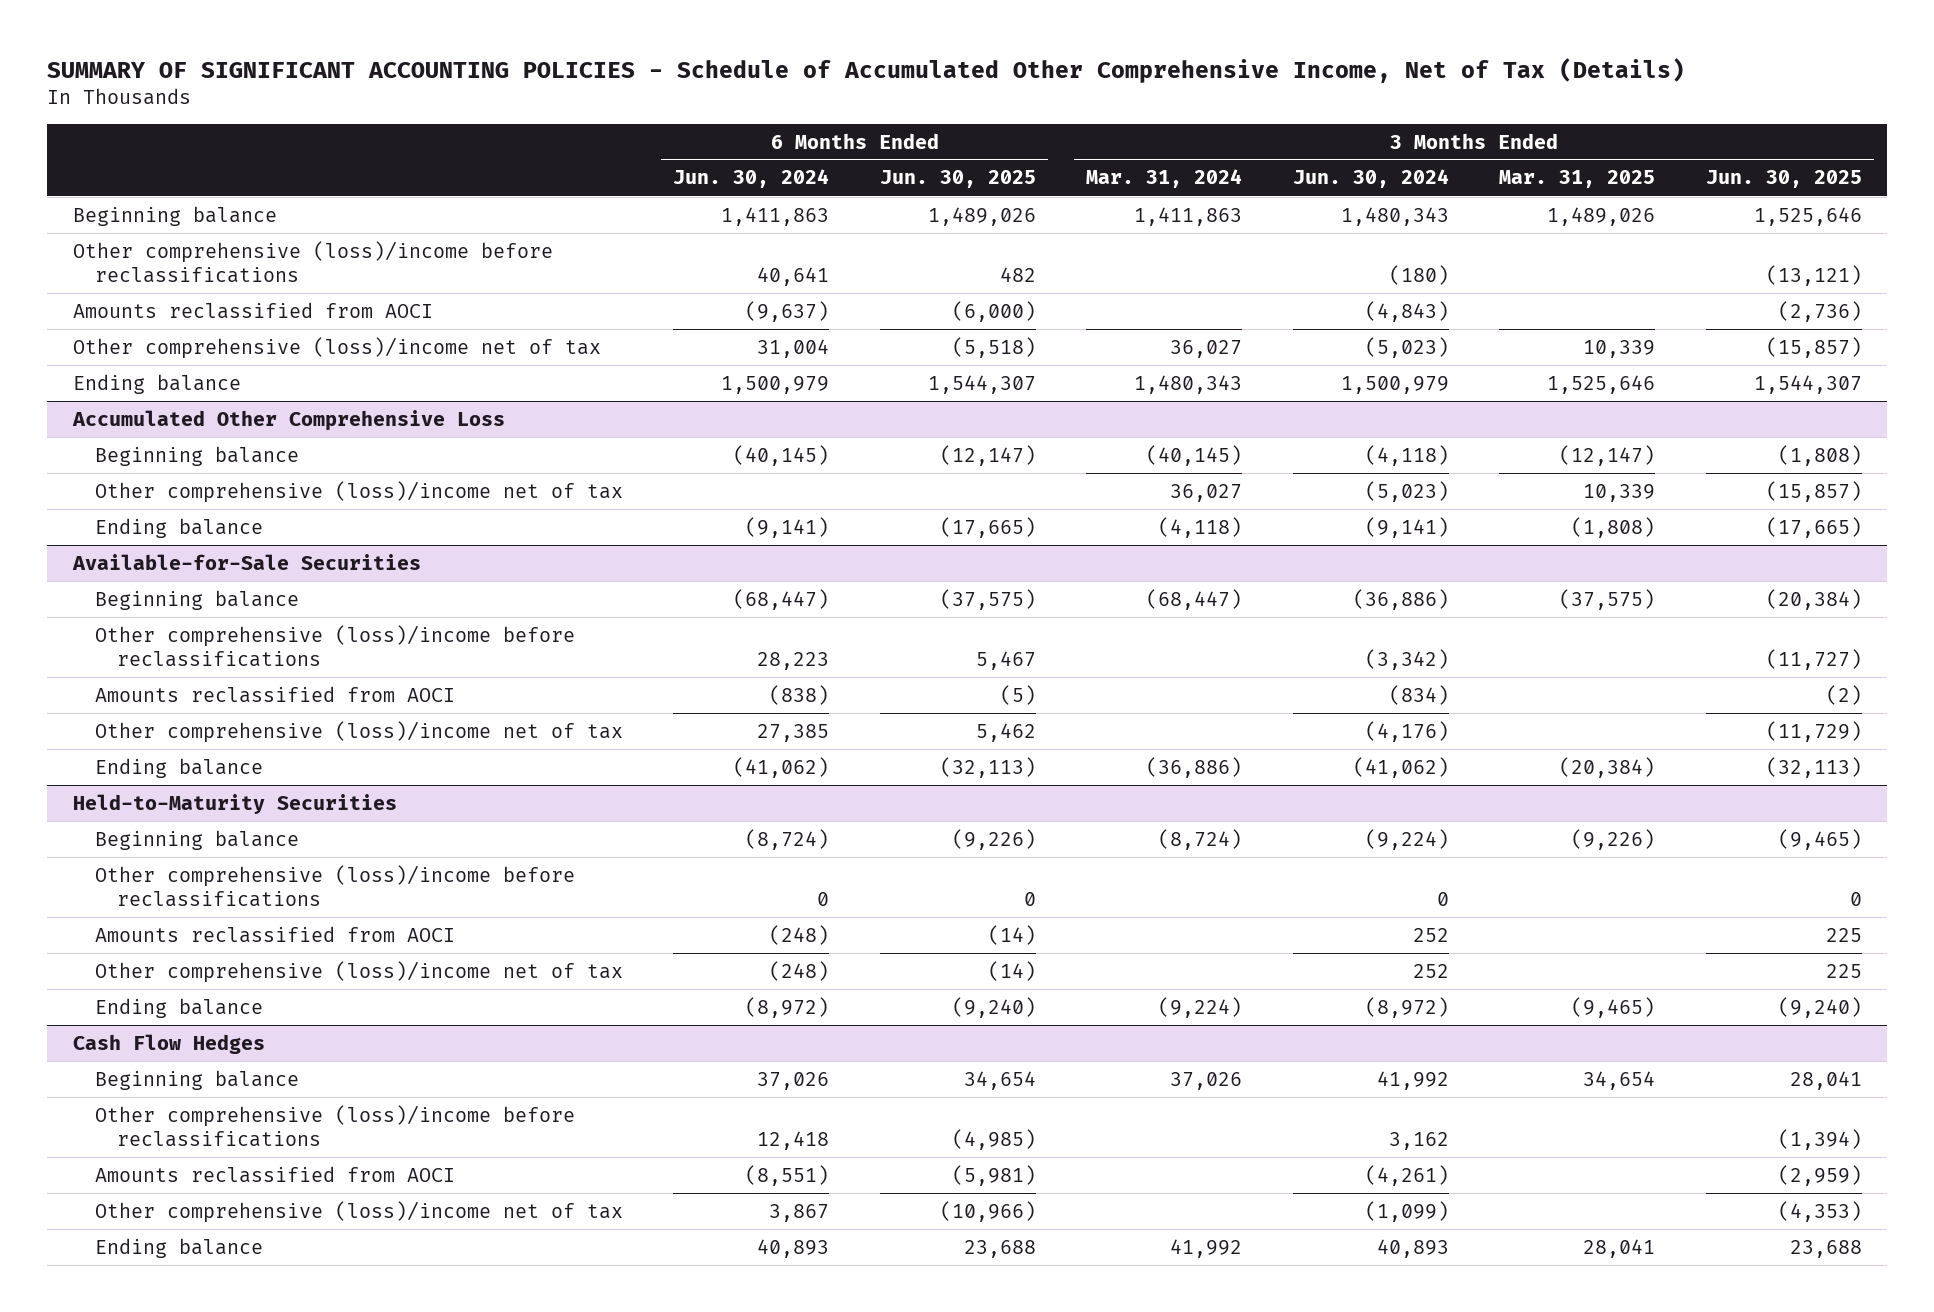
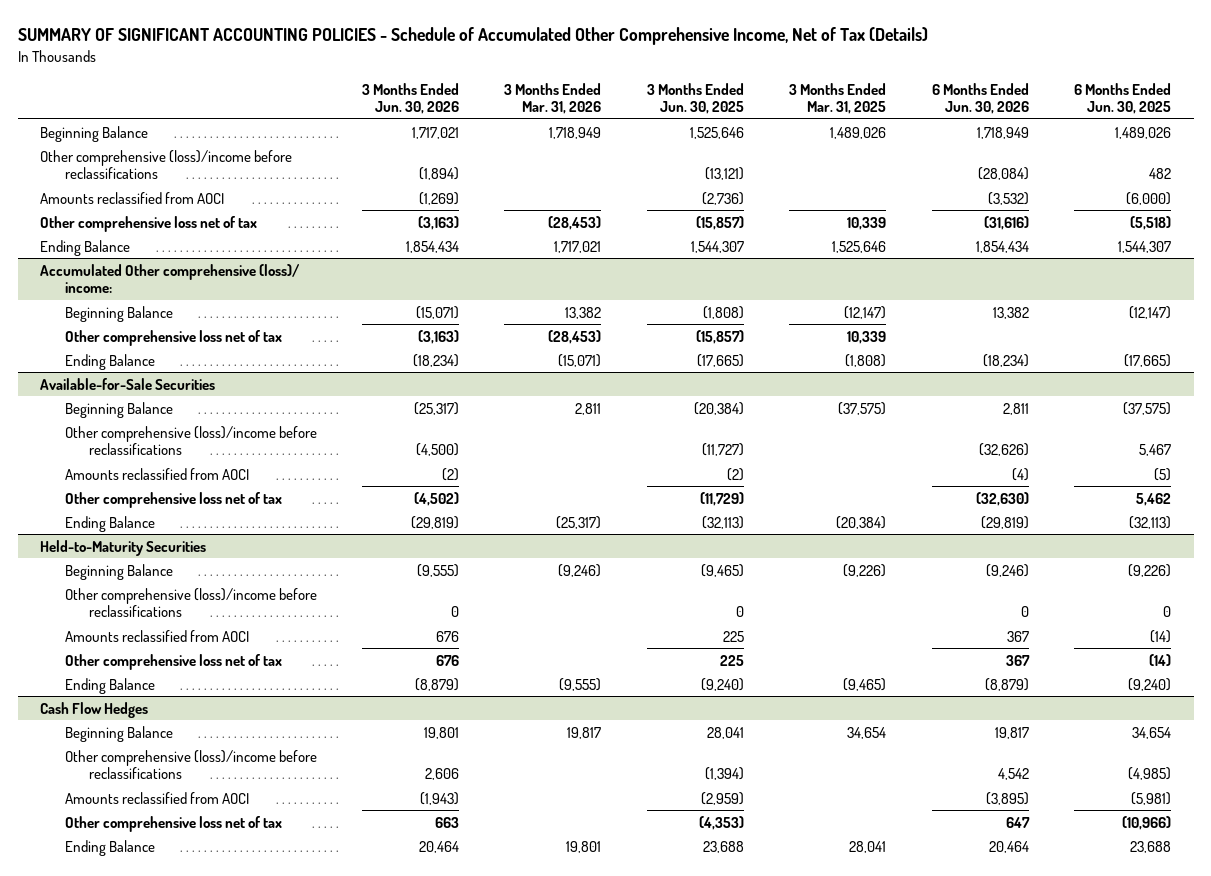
- | 6 Months Ended Jun. 30, 2024 | 6 Months Ended Jun. 30, 2025 | 3 Months Ended Mar. 31, 2024 | 3 Months Ended Jun. 30, 2024 | 3 Months Ended Mar. 31, 2025 | 3 Months Ended Jun. 30, 2025
+ | 3 Months Ended Jun. 30, 2026 | 3 Months Ended Mar. 31, 2026 | 3 Months Ended Jun. 30, 2025 | 3 Months Ended Mar. 31, 2025 | 6 Months Ended Jun. 30, 2026 | 6 Months Ended Jun. 30, 2025
- Beginning balance | 1,411,863 | 1,489,026 | 1,411,863 | 1,480,343 | 1,489,026 | 1,525,646
+ Beginning Balance | 1,717,021 | 1,718,949 | 1,525,646 | 1,489,026 | 1,718,949 | 1,489,026
- Other comprehensive (loss)/income net of tax | 31,004 | (5,518) | 36,027 | (5,023) | 10,339 | (15,857)
- Ending balance | 1,500,979 | 1,544,307 | 1,480,343 | 1,500,979 | 1,525,646 | 1,544,307
- Accumulated Other Comprehensive Loss
- Beginning balance | (40,145) | (12,147) | (40,145) | (4,118) | (12,147) | (1,808)
- Other comprehensive (loss)/income net of tax | | | 36,027 | (5,023) | 10,339 | (15,857)
- Ending balance | (9,141) | (17,665) | (4,118) | (9,141) | (1,808) | (17,665)
+ Other comprehensive loss net of tax | (3,163) | (28,453) | (15,857) | 10,339 | (31,616) | (5,518)
+ Ending Balance | 1,854,434 | 1,717,021 | 1,544,307 | 1,525,646 | 1,854,434 | 1,544,307
+ Accumulated Other comprehensive (loss)/ income:
+ Beginning Balance | (15,071) | 13,382 | (1,808) | (12,147) | 13,382 | (12,147)
+ Other comprehensive loss net of tax | (3,163) | (28,453) | (15,857) | 10,339 | |
+ Ending Balance | (18,234) | (15,071) | (17,665) | (1,808) | (18,234) | (17,665)
@ Available-for-Sale Securities
- Beginning balance | (68,447) | (37,575) | (68,447) | (36,886) | (37,575) | (20,384)
+ Beginning Balance | (25,317) | 2,811 | (20,384) | (37,575) | 2,811 | (37,575)
- Other comprehensive (loss)/income net of tax | 27,385 | 5,462 | | (4,176) | | (11,729)
- Ending balance | (41,062) | (32,113) | (36,886) | (41,062) | (20,384) | (32,113)
+ Other comprehensive loss net of tax | (4,502) | | (11,729) | | (32,630) | 5,462
+ Ending Balance | (29,819) | (25,317) | (32,113) | (20,384) | (29,819) | (32,113)
@ Held-to-Maturity Securities
- Beginning balance | (8,724) | (9,226) | (8,724) | (9,224) | (9,226) | (9,465)
+ Beginning Balance | (9,555) | (9,246) | (9,465) | (9,226) | (9,246) | (9,226)
- Other comprehensive (loss)/income net of tax | (248) | (14) | | 252 | | 225
- Ending balance | (8,972) | (9,240) | (9,224) | (8,972) | (9,465) | (9,240)
+ Other comprehensive loss net of tax | 676 | | 225 | | 367 | (14)
+ Ending Balance | (8,879) | (9,555) | (9,240) | (9,465) | (8,879) | (9,240)
@ Cash Flow Hedges
- Beginning balance | 37,026 | 34,654 | 37,026 | 41,992 | 34,654 | 28,041
+ Beginning Balance | 19,801 | 19,817 | 28,041 | 34,654 | 19,817 | 34,654
- Other comprehensive (loss)/income net of tax | 3,867 | (10,966) | | (1,099) | | (4,353)
- Ending balance | 40,893 | 23,688 | 41,992 | 40,893 | 28,041 | 23,688
+ Other comprehensive loss net of tax | 663 | | (4,353) | | 647 | (10,966)
+ Ending Balance | 20,464 | 19,801 | 23,688 | 28,041 | 20,464 | 23,688

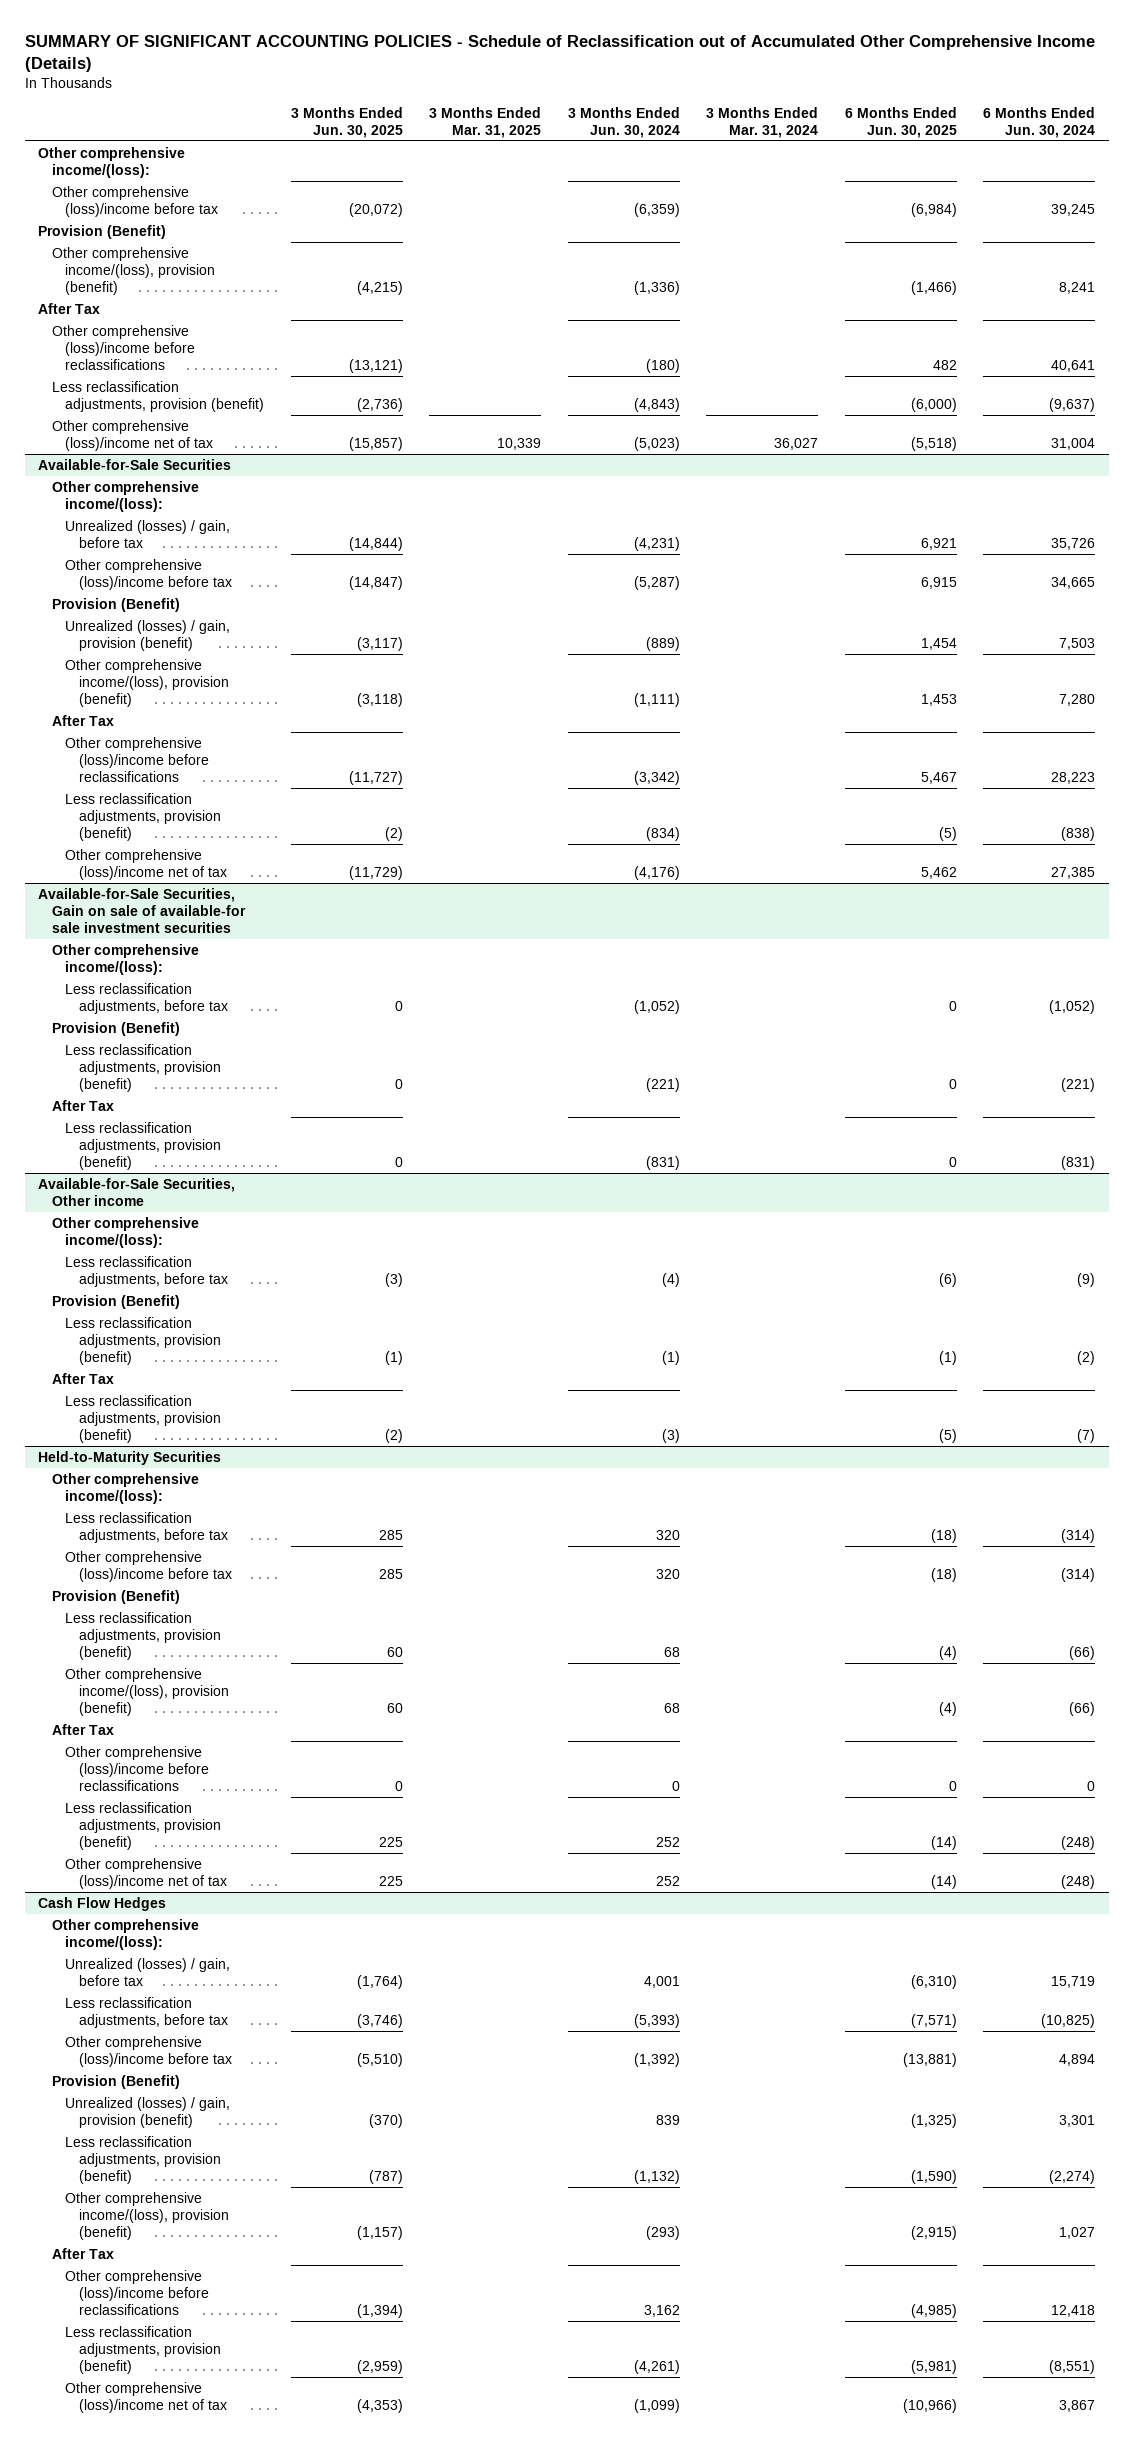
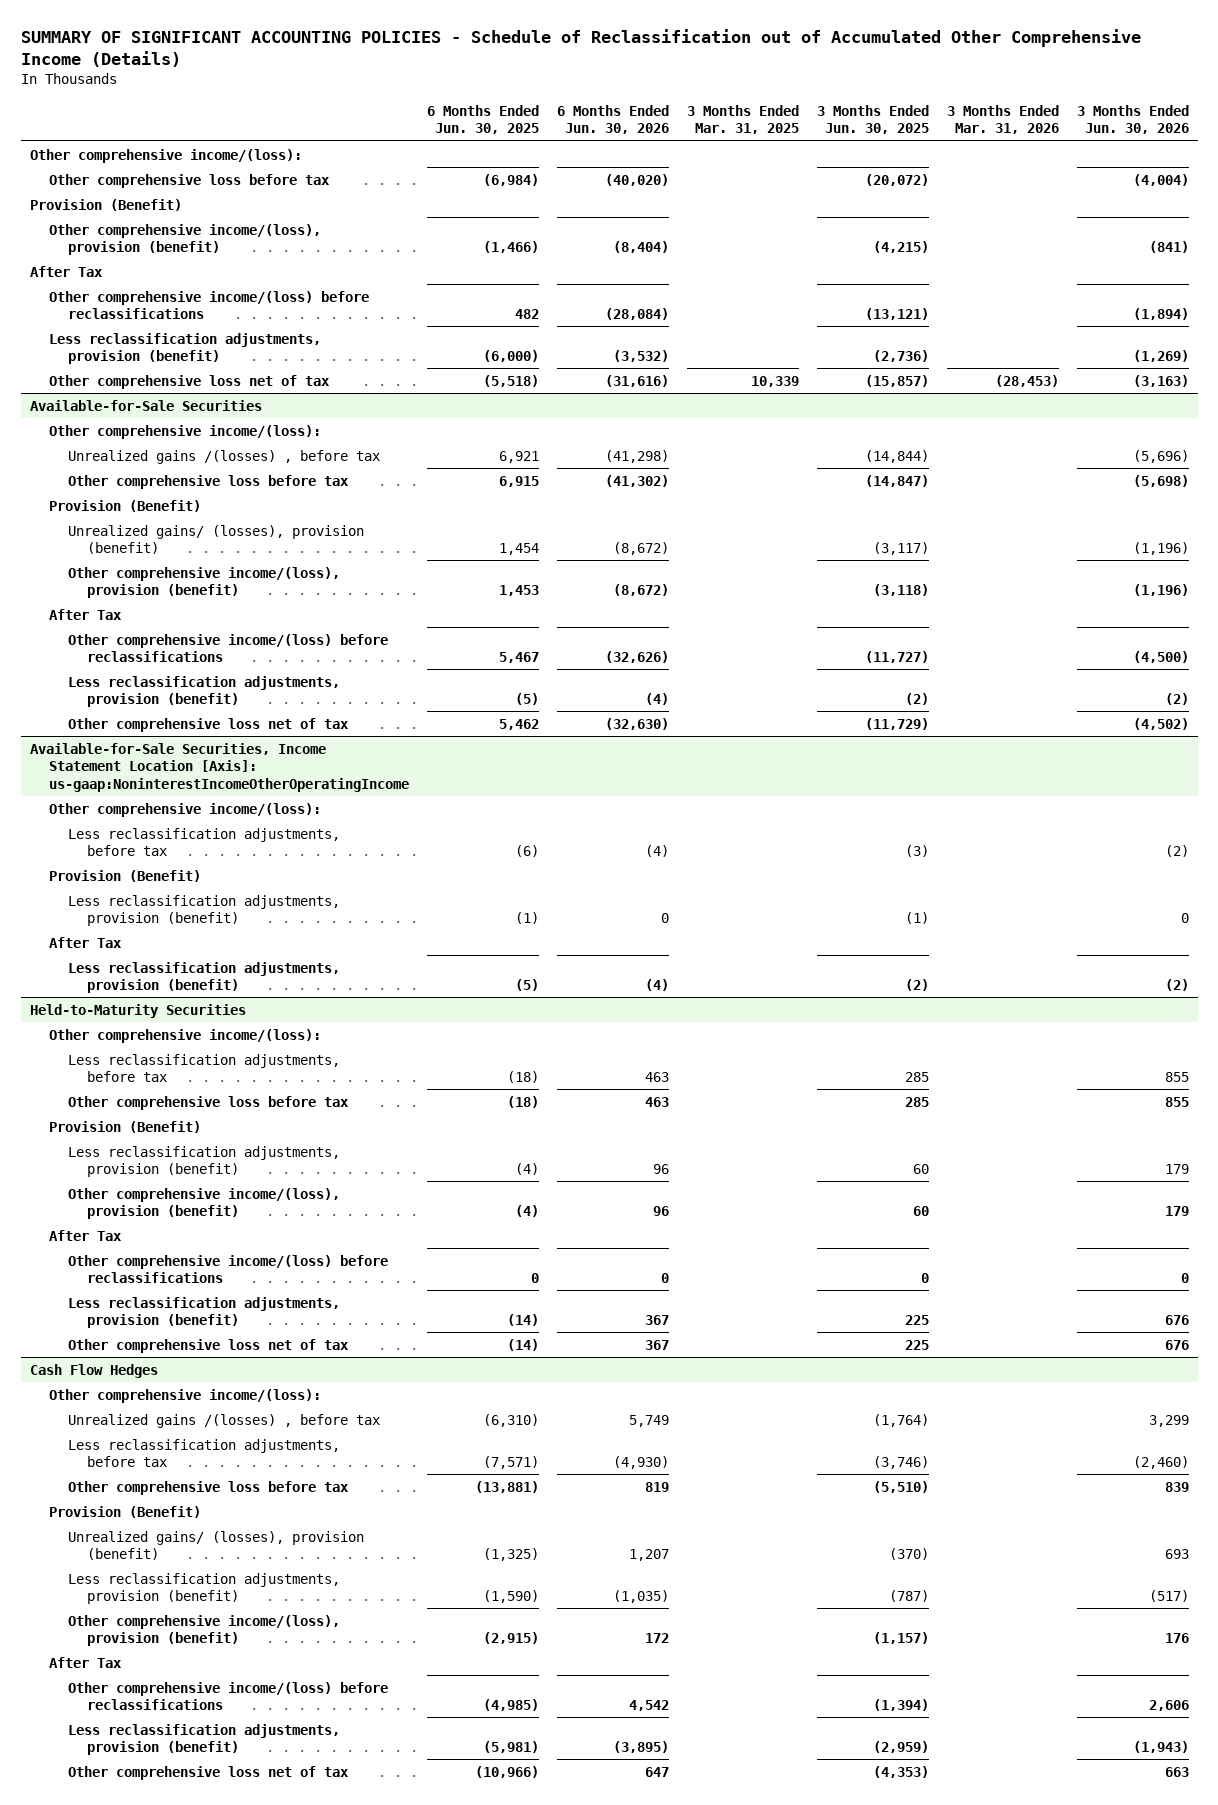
- | 3 Months Ended Jun. 30, 2025 | 3 Months Ended Mar. 31, 2025 | 3 Months Ended Jun. 30, 2024 | 3 Months Ended Mar. 31, 2024 | 6 Months Ended Jun. 30, 2025 | 6 Months Ended Jun. 30, 2024
+ | 6 Months Ended Jun. 30, 2025 | 6 Months Ended Jun. 30, 2026 | 3 Months Ended Mar. 31, 2025 | 3 Months Ended Jun. 30, 2025 | 3 Months Ended Mar. 31, 2026 | 3 Months Ended Jun. 30, 2026
- Other comprehensive (loss)/income before tax | (20,072) | | (6,359) | | (6,984) | 39,245
+ Other comprehensive loss before tax | (6,984) | (40,020) | | (20,072) | | (4,004)
- Other comprehensive (loss)/income before reclassifications | (13,121) | | (180) | | 482 | 40,641
+ Other comprehensive income/(loss) before reclassifications | 482 | (28,084) | | (13,121) | | (1,894)
- Other comprehensive (loss)/income net of tax | (15,857) | 10,339 | (5,023) | 36,027 | (5,518) | 31,004
+ Other comprehensive loss net of tax | (5,518) | (31,616) | 10,339 | (15,857) | (28,453) | (3,163)
@ Available-for-Sale Securities
- Unrealized (losses) / gain, before tax | (14,844) | | (4,231) | | 6,921 | 35,726
- Other comprehensive (loss)/income before tax | (14,847) | | (5,287) | | 6,915 | 34,665
+ Unrealized gains /(losses) , before tax | 6,921 | (41,298) | | (14,844) | | (5,696)
+ Other comprehensive loss before tax | 6,915 | (41,302) | | (14,847) | | (5,698)
- Unrealized (losses) / gain, provision (benefit) | (3,117) | | (889) | | 1,454 | 7,503
+ Unrealized gains/ (losses), provision (benefit) | 1,454 | (8,672) | | (3,117) | | (1,196)
- Other comprehensive (loss)/income before reclassifications | (11,727) | | (3,342) | | 5,467 | 28,223
+ Other comprehensive income/(loss) before reclassifications | 5,467 | (32,626) | | (11,727) | | (4,500)
- Other comprehensive (loss)/income net of tax | (11,729) | | (4,176) | | 5,462 | 27,385
- Available-for-Sale Securities, Gain on sale of available-for sale investment securities
- Other comprehensive income/(loss):
- Less reclassification adjustments, before tax | 0 | | (1,052) | | 0 | (1,052)
- Provision (Benefit)
- Less reclassification adjustments, provision (benefit) | 0 | | (221) | | 0 | (221)
- After Tax
- Less reclassification adjustments, provision (benefit) | 0 | | (831) | | 0 | (831)
- Available-for-Sale Securities, Other income
@ Available-for-Sale Securities
+ Other comprehensive loss net of tax | 5,462 | (32,630) | | (11,729) | | (4,502)
+ Available-for-Sale Securities, Income Statement Location [Axis]: us-gaap:NoninterestIncomeOtherOperatingIncome
@ Held-to-Maturity Securities
- Other comprehensive (loss)/income before tax | 285 | | 320 | | (18) | (314)
+ Other comprehensive loss before tax | (18) | 463 | | 285 | | 855
- Other comprehensive (loss)/income before reclassifications | 0 | | 0 | | 0 | 0
+ Other comprehensive income/(loss) before reclassifications | 0 | 0 | | 0 | | 0
- Other comprehensive (loss)/income net of tax | 225 | | 252 | | (14) | (248)
+ Other comprehensive loss net of tax | (14) | 367 | | 225 | | 676
@ Cash Flow Hedges
- Unrealized (losses) / gain, before tax | (1,764) | | 4,001 | | (6,310) | 15,719
+ Unrealized gains /(losses) , before tax | (6,310) | 5,749 | | (1,764) | | 3,299
- Other comprehensive (loss)/income before tax | (5,510) | | (1,392) | | (13,881) | 4,894
+ Other comprehensive loss before tax | (13,881) | 819 | | (5,510) | | 839
- Unrealized (losses) / gain, provision (benefit) | (370) | | 839 | | (1,325) | 3,301
+ Unrealized gains/ (losses), provision (benefit) | (1,325) | 1,207 | | (370) | | 693
- Other comprehensive (loss)/income before reclassifications | (1,394) | | 3,162 | | (4,985) | 12,418
+ Other comprehensive income/(loss) before reclassifications | (4,985) | 4,542 | | (1,394) | | 2,606
- Other comprehensive (loss)/income net of tax | (4,353) | | (1,099) | | (10,966) | 3,867
+ Other comprehensive loss net of tax | (10,966) | 647 | | (4,353) | | 663

